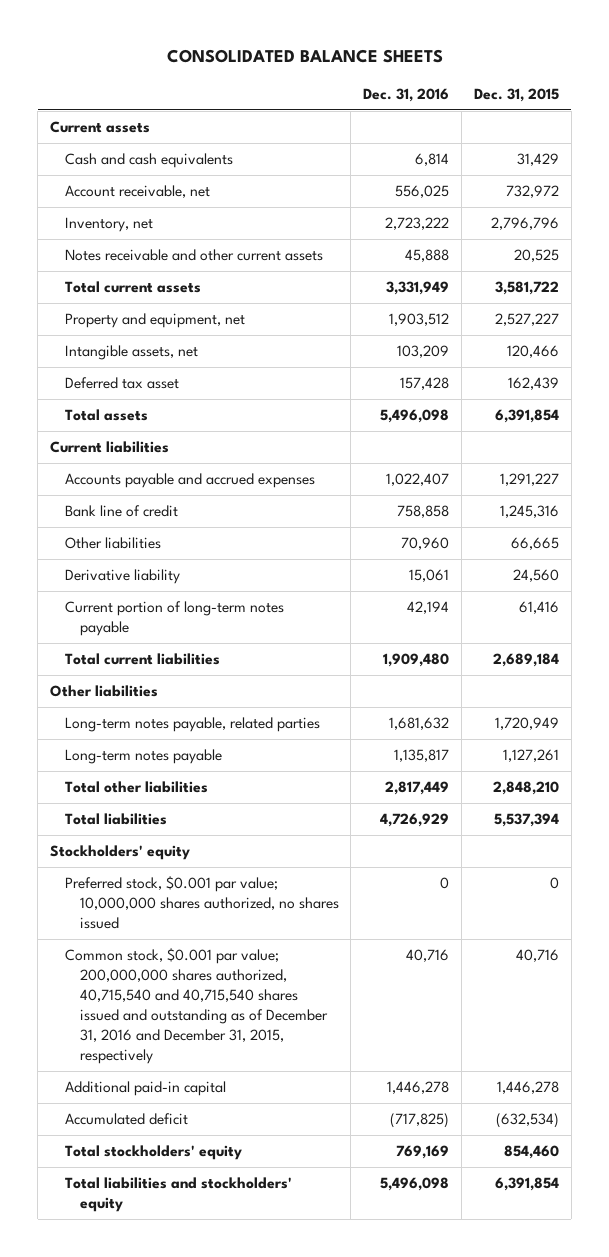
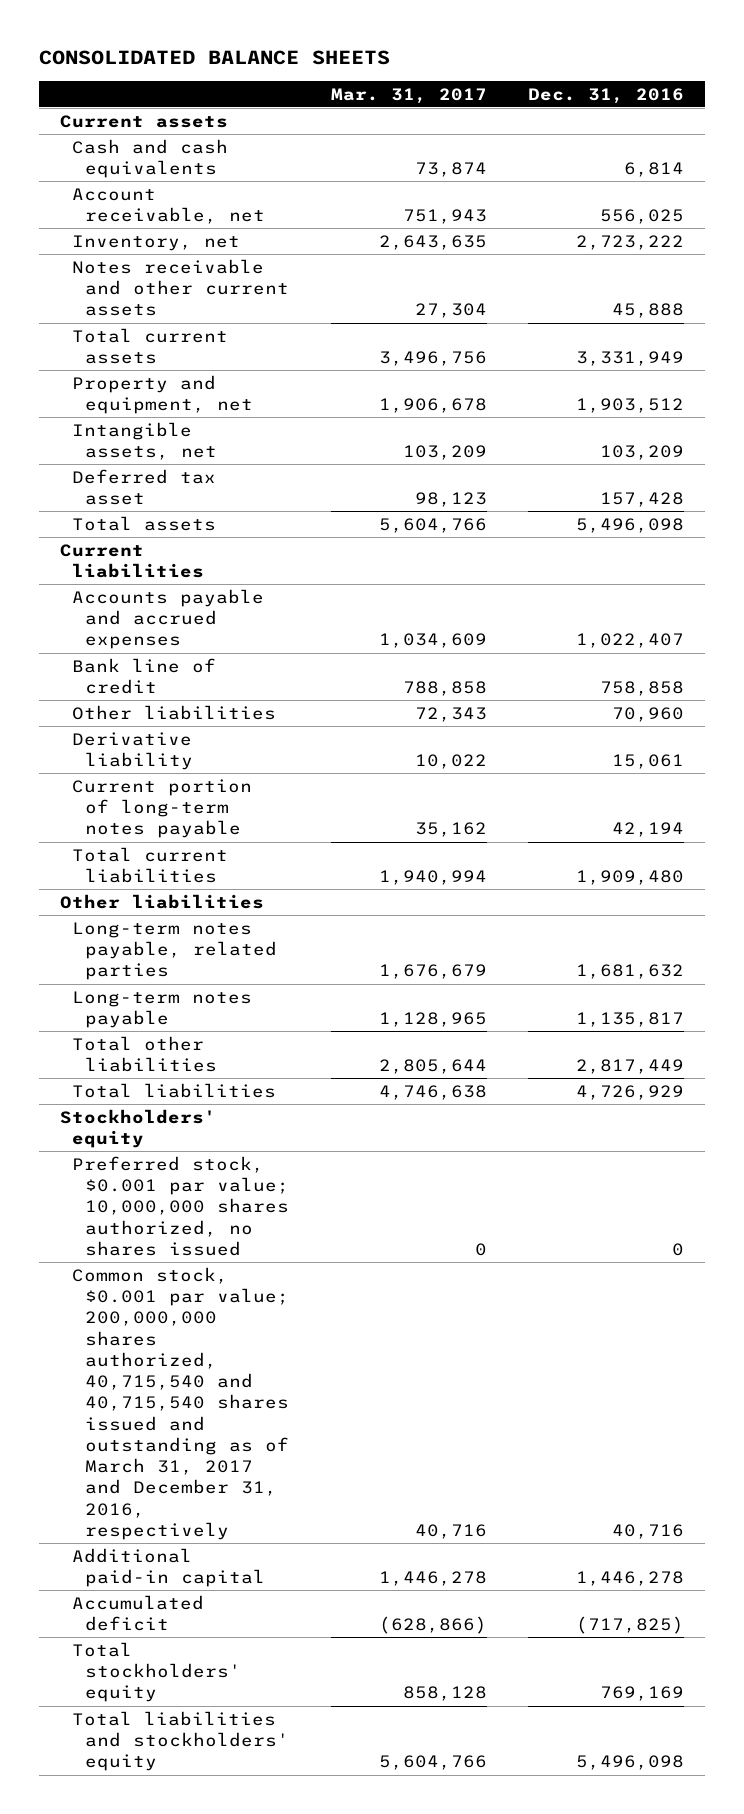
- | Dec. 31, 2016 | Dec. 31, 2015
+ | Mar. 31, 2017 | Dec. 31, 2016
- Common stock, $0.001 par value; 200,000,000 shares authorized, 40,715,540 and 40,715,540 shares issued and outstanding as of December 31, 2016 and December 31, 2015, respectively | 40,716 | 40,716
+ Common stock, $0.001 par value; 200,000,000 shares authorized, 40,715,540 and 40,715,540 shares issued and outstanding as of March 31, 2017 and December 31, 2016, respectively | 40,716 | 40,716

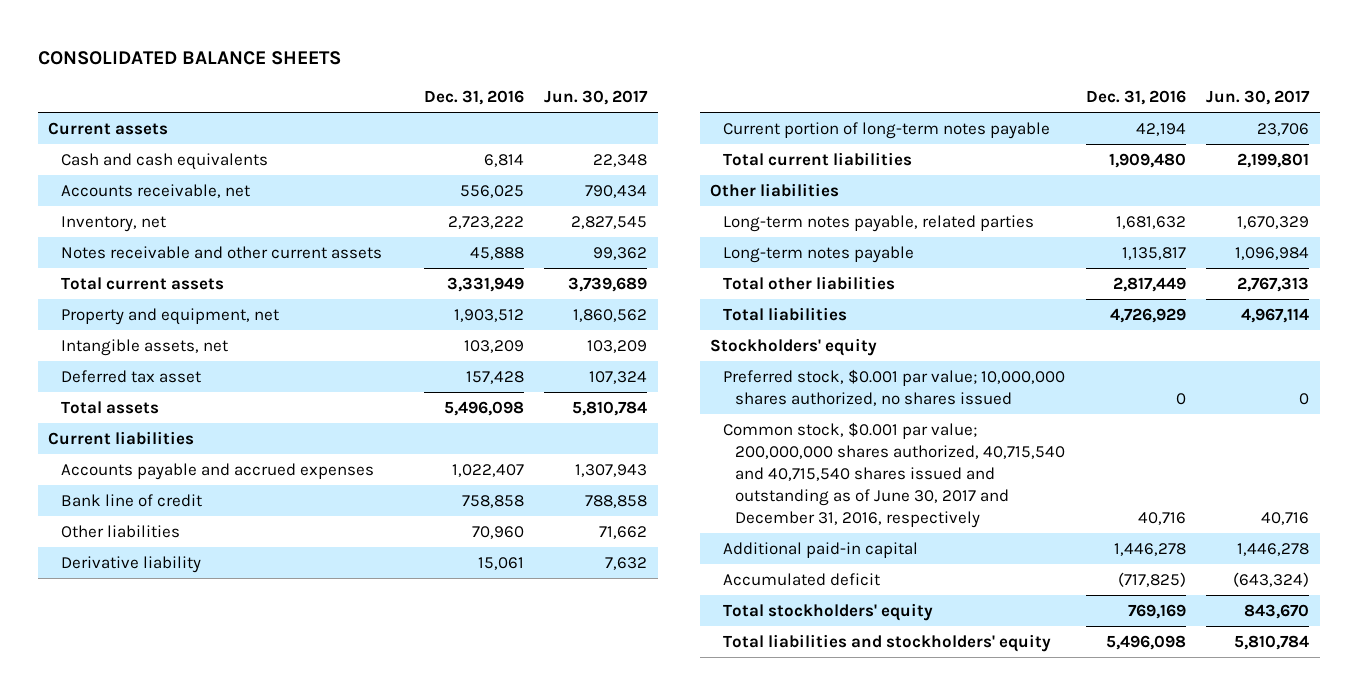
- | Mar. 31, 2017 | Dec. 31, 2016
+ | Dec. 31, 2016 | Jun. 30, 2017
- Account receivable, net | 751,943 | 556,025
+ Accounts receivable, net | 556,025 | 790,434
- Common stock, $0.001 par value; 200,000,000 shares authorized, 40,715,540 and 40,715,540 shares issued and outstanding as of March 31, 2017 and December 31, 2016, respectively | 40,716 | 40,716
+ Common stock, $0.001 par value; 200,000,000 shares authorized, 40,715,540 and 40,715,540 shares issued and outstanding as of June 30, 2017 and December 31, 2016, respectively | 40,716 | 40,716

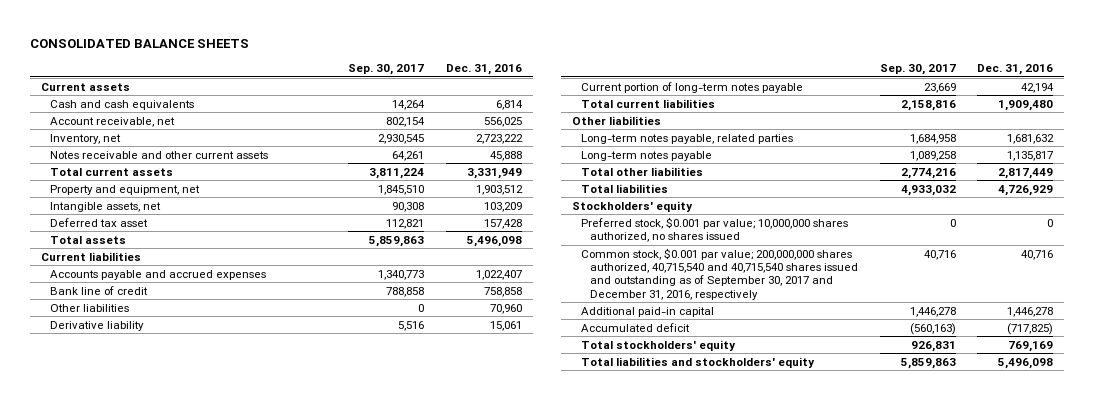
- | Dec. 31, 2016 | Jun. 30, 2017
+ | Sep. 30, 2017 | Dec. 31, 2016
- Accounts receivable, net | 556,025 | 790,434
+ Account receivable, net | 802,154 | 556,025
- Common stock, $0.001 par value; 200,000,000 shares authorized, 40,715,540 and 40,715,540 shares issued and outstanding as of June 30, 2017 and December 31, 2016, respectively | 40,716 | 40,716
+ Common stock, $0.001 par value; 200,000,000 shares authorized, 40,715,540 and 40,715,540 shares issued and outstanding as of September 30, 2017 and December 31, 2016, respectively | 40,716 | 40,716

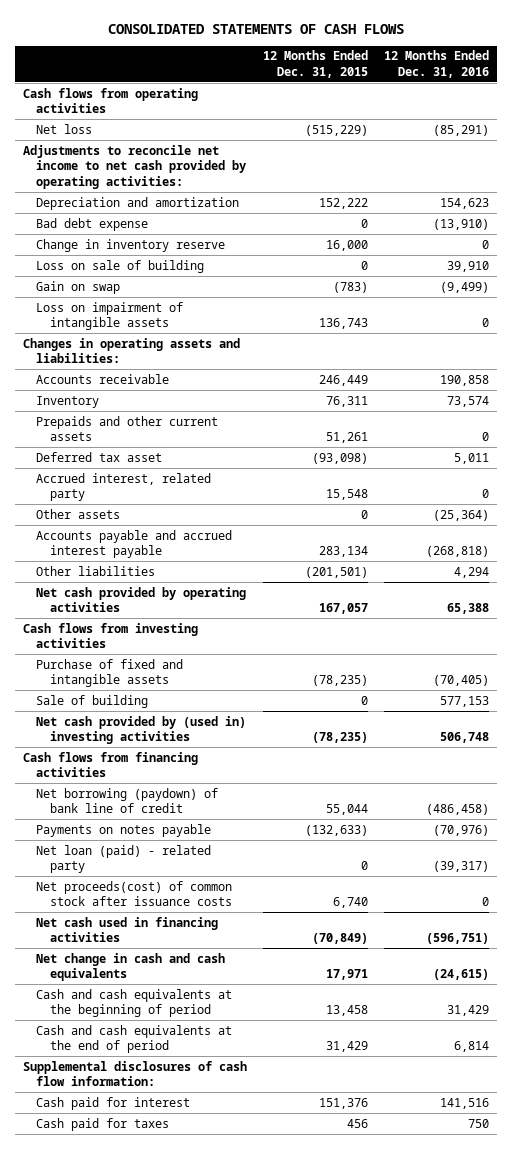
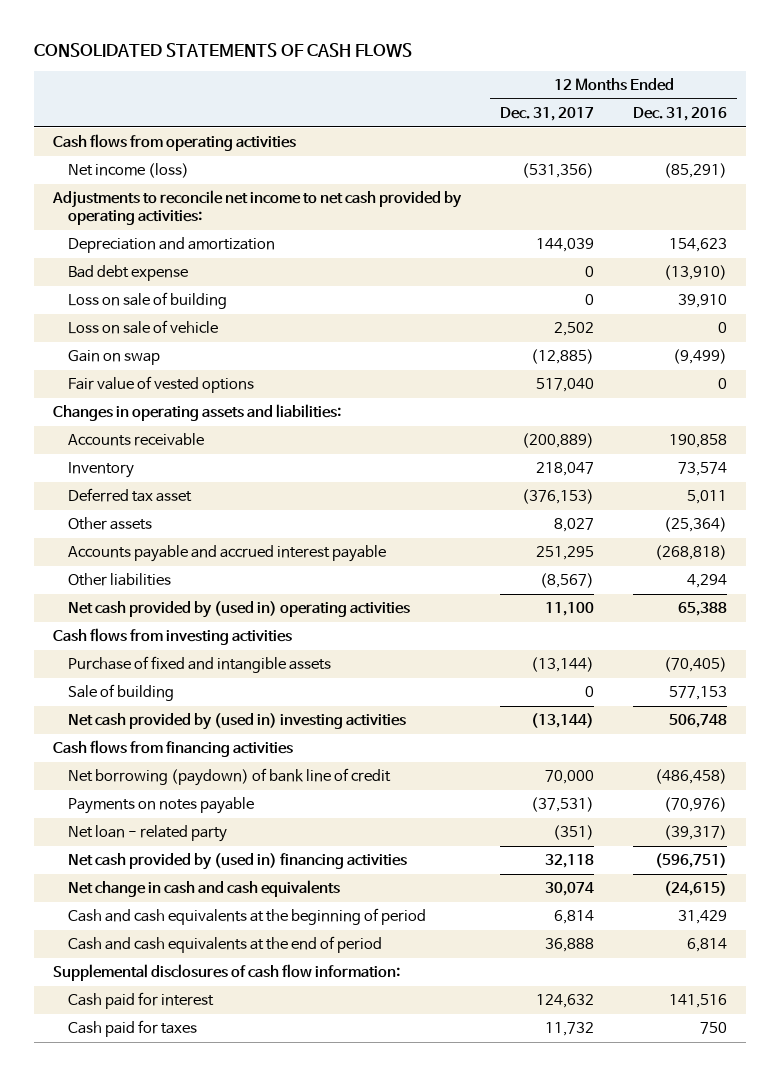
- | 12 Months Ended Dec. 31, 2015 | 12 Months Ended Dec. 31, 2016
+ | 12 Months Ended Dec. 31, 2017 | 12 Months Ended Dec. 31, 2016
- Net loss | (515,229) | (85,291)
+ Net income (loss) | (531,356) | (85,291)
- Change in inventory reserve | 16,000 | 0
+ Loss on sale of vehicle | 2,502 | 0
- Loss on impairment of intangible assets | 136,743 | 0
+ Fair value of vested options | 517,040 | 0
- Prepaids and other current assets | 51,261 | 0
- Accrued interest, related party | 15,548 | 0
- Net cash provided by operating activities | 167,057 | 65,388
+ Net cash provided by (used in) operating activities | 11,100 | 65,388
- Net loan (paid) - related party | 0 | (39,317)
- Net proceeds(cost) of common stock after issuance costs | 6,740 | 0
- Net cash used in financing activities | (70,849) | (596,751)
+ Net loan - related party | (351) | (39,317)
+ Net cash provided by (used in) financing activities | 32,118 | (596,751)

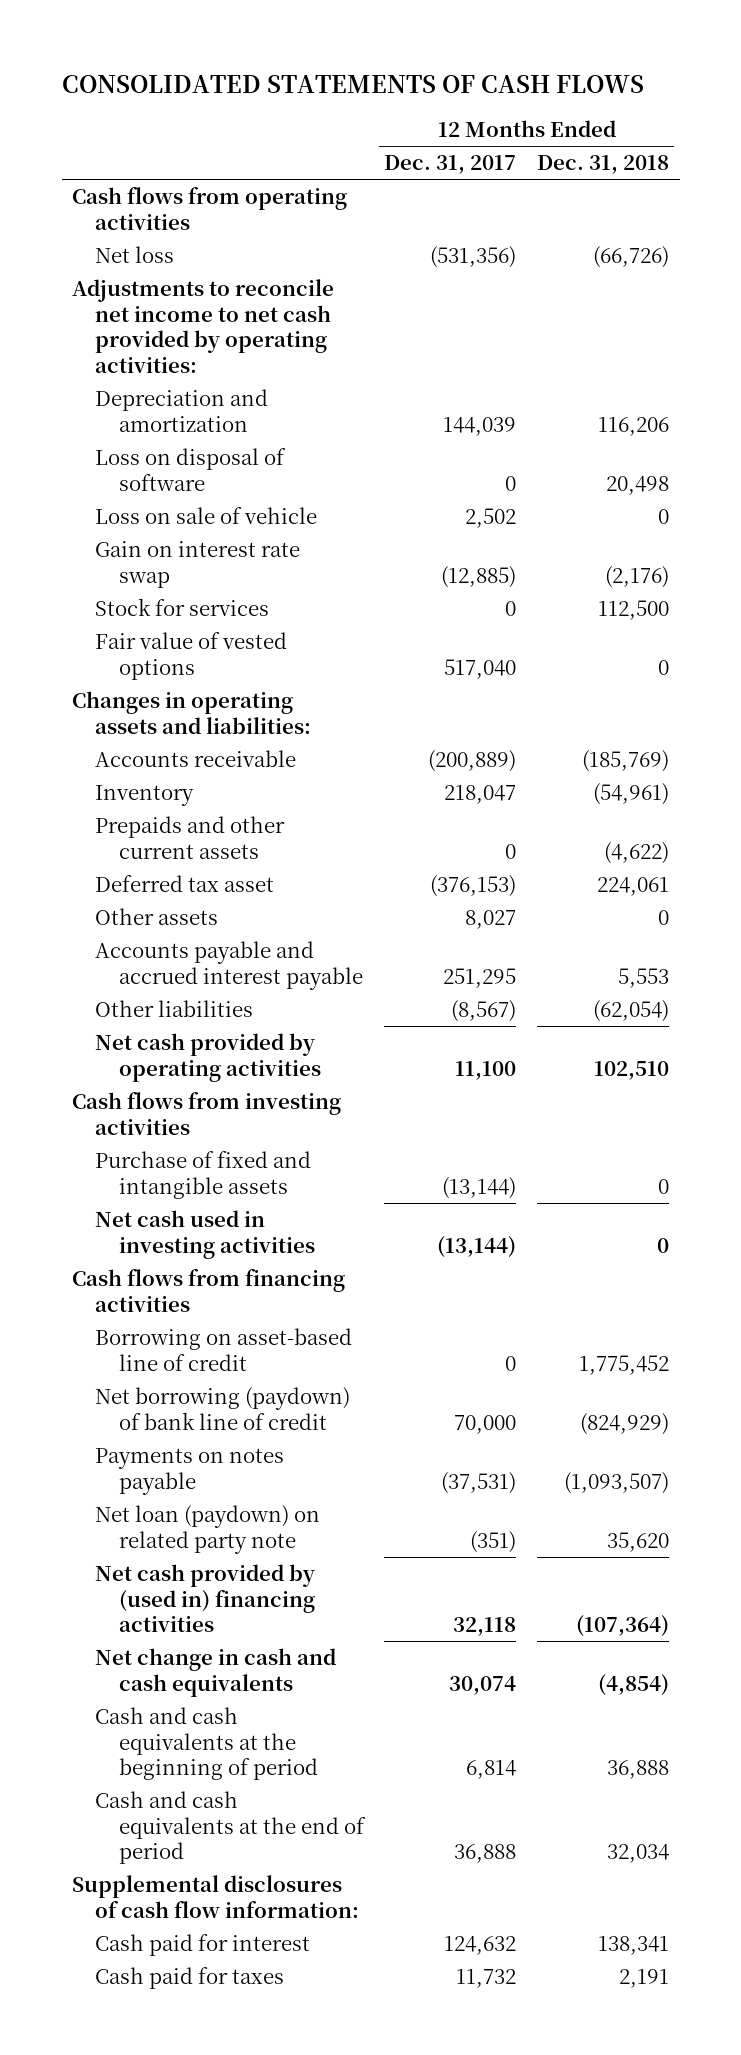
- | 12 Months Ended Dec. 31, 2017 | 12 Months Ended Dec. 31, 2016
+ | 12 Months Ended Dec. 31, 2017 | 12 Months Ended Dec. 31, 2018
- Net income (loss) | (531,356) | (85,291)
+ Net loss | (531,356) | (66,726)
- Bad debt expense | 0 | (13,910)
- Loss on sale of building | 0 | 39,910
+ Loss on disposal of software | 0 | 20,498
- Gain on swap | (12,885) | (9,499)
+ Gain on interest rate swap | (12,885) | (2,176)
+ Stock for services | 0 | 112,500
+ Prepaids and other current assets | 0 | (4,622)
- Net cash provided by (used in) operating activities | 11,100 | 65,388
+ Net cash provided by operating activities | 11,100 | 102,510
- Sale of building | 0 | 577,153
- Net cash provided by (used in) investing activities | (13,144) | 506,748
+ Net cash used in investing activities | (13,144) | 0
+ Borrowing on asset-based line of credit | 0 | 1,775,452
- Net loan - related party | (351) | (39,317)
+ Net loan (paydown) on related party note | (351) | 35,620

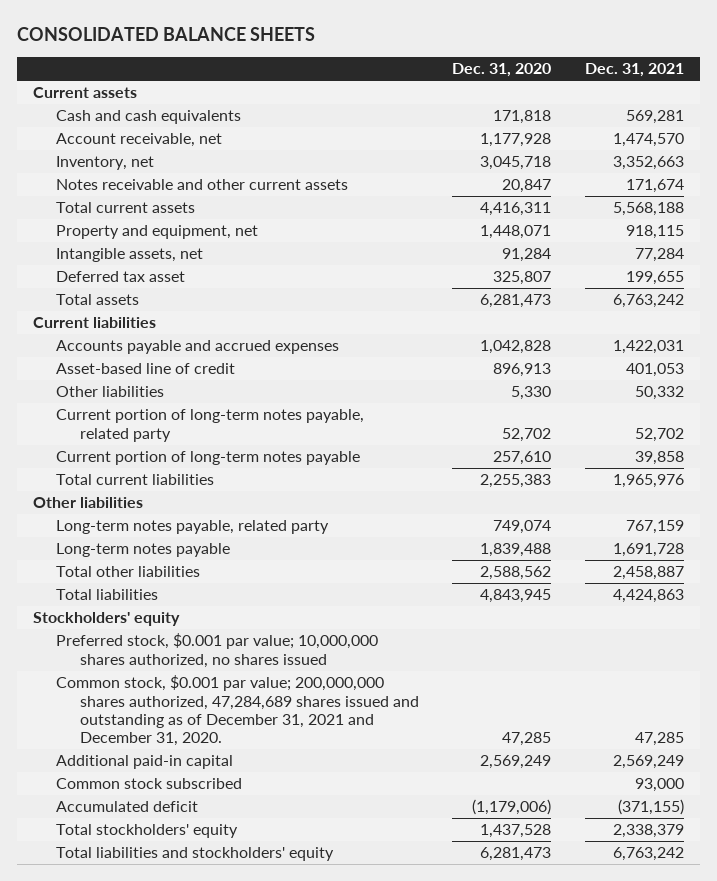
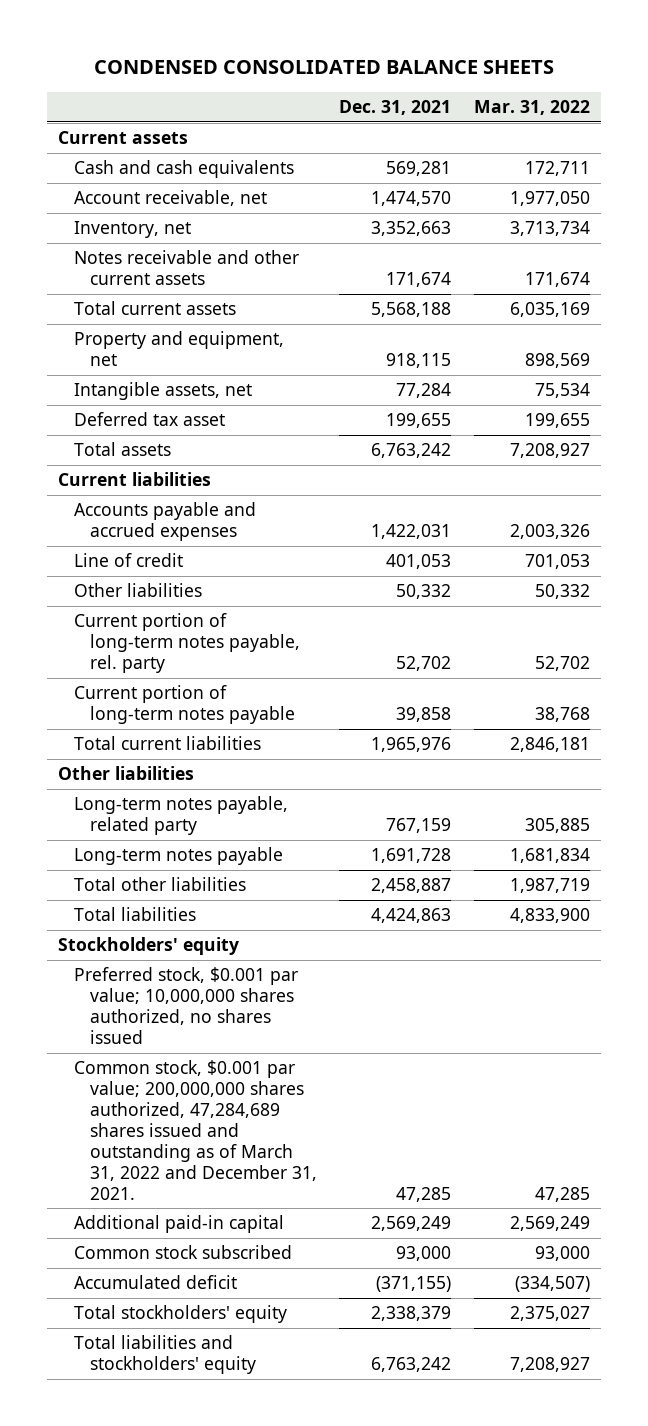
- CONSOLIDATED BALANCE SHEETS
+ CONDENSED CONSOLIDATED BALANCE SHEETS
- | Dec. 31, 2020 | Dec. 31, 2021
+ | Dec. 31, 2021 | Mar. 31, 2022
- Asset-based line of credit | 896,913 | 401,053
+ Line of credit | 401,053 | 701,053
- Current portion of long-term notes payable, related party | 52,702 | 52,702
+ Current portion of long-term notes payable, rel. party | 52,702 | 52,702
- Common stock, $0.001 par value; 200,000,000 shares authorized, 47,284,689 shares issued and outstanding as of December 31, 2021 and December 31, 2020. | 47,285 | 47,285
+ Common stock, $0.001 par value; 200,000,000 shares authorized, 47,284,689 shares issued and outstanding as of March 31, 2022 and December 31, 2021. | 47,285 | 47,285

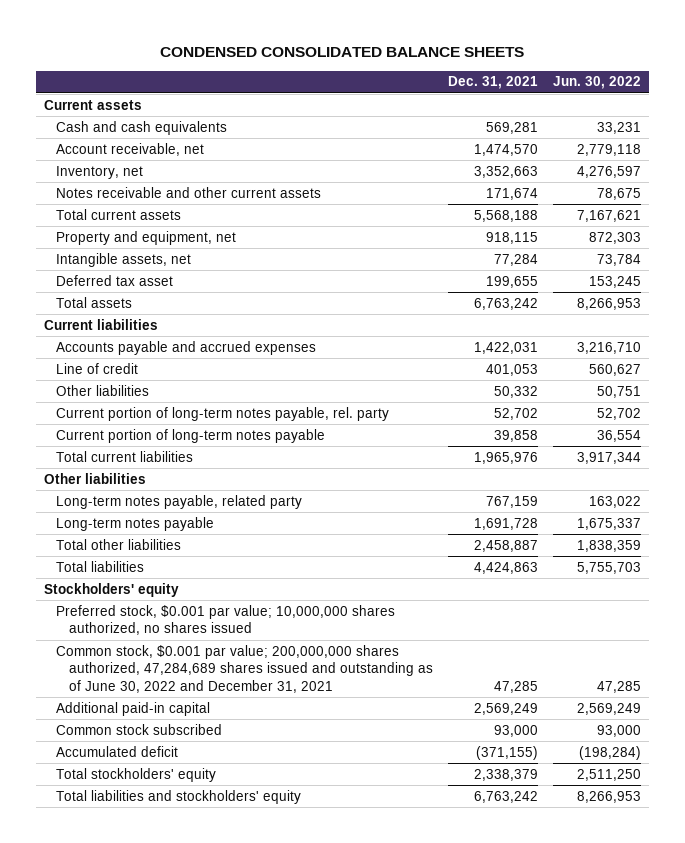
- | Dec. 31, 2021 | Mar. 31, 2022
+ | Dec. 31, 2021 | Jun. 30, 2022
- Common stock, $0.001 par value; 200,000,000 shares authorized, 47,284,689 shares issued and outstanding as of March 31, 2022 and December 31, 2021. | 47,285 | 47,285
+ Common stock, $0.001 par value; 200,000,000 shares authorized, 47,284,689 shares issued and outstanding as of June 30, 2022 and December 31, 2021 | 47,285 | 47,285

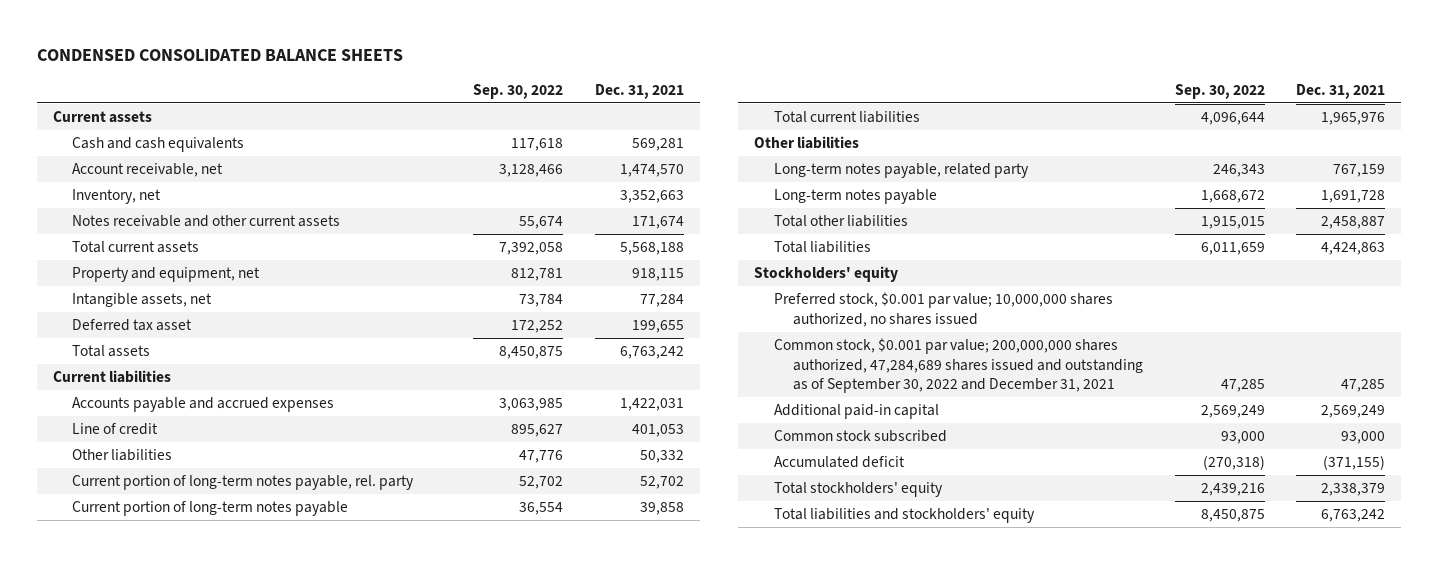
- | Dec. 31, 2021 | Jun. 30, 2022
+ | Sep. 30, 2022 | Dec. 31, 2021
- Common stock, $0.001 par value; 200,000,000 shares authorized, 47,284,689 shares issued and outstanding as of June 30, 2022 and December 31, 2021 | 47,285 | 47,285
+ Common stock, $0.001 par value; 200,000,000 shares authorized, 47,284,689 shares issued and outstanding as of September 30, 2022 and December 31, 2021 | 47,285 | 47,285

